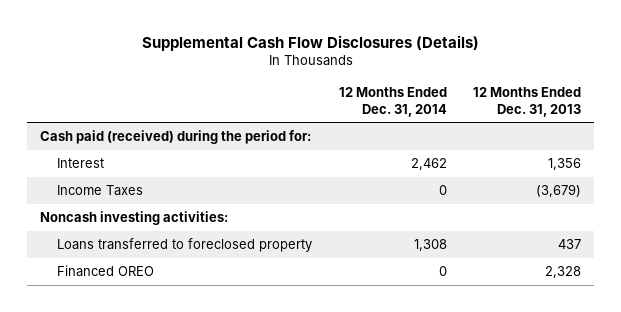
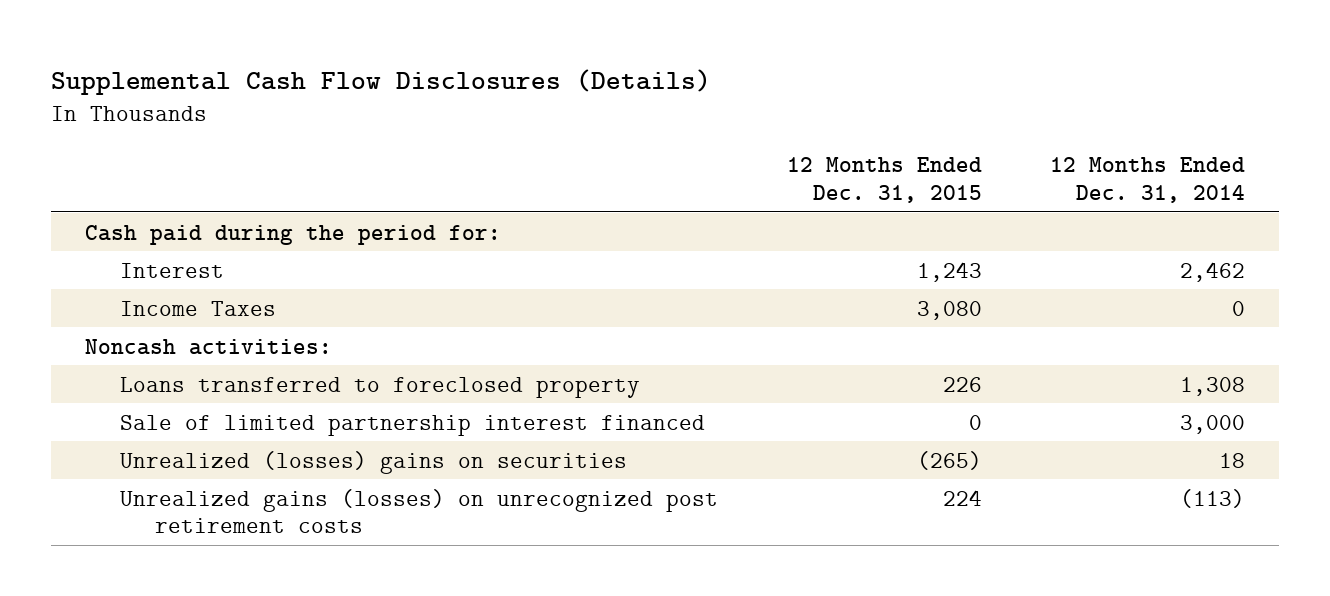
- | 12 Months Ended Dec. 31, 2014 | 12 Months Ended Dec. 31, 2013
+ | 12 Months Ended Dec. 31, 2015 | 12 Months Ended Dec. 31, 2014
- Cash paid (received) during the period for:
+ Cash paid during the period for:
- Noncash investing activities:
+ Noncash activities:
- Financed OREO | 0 | 2,328
+ Sale of limited partnership interest financed | 0 | 3,000
+ Unrealized (losses) gains on securities | (265) | 18
+ Unrealized gains (losses) on unrecognized post retirement costs | 224 | (113)

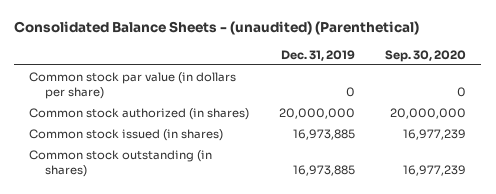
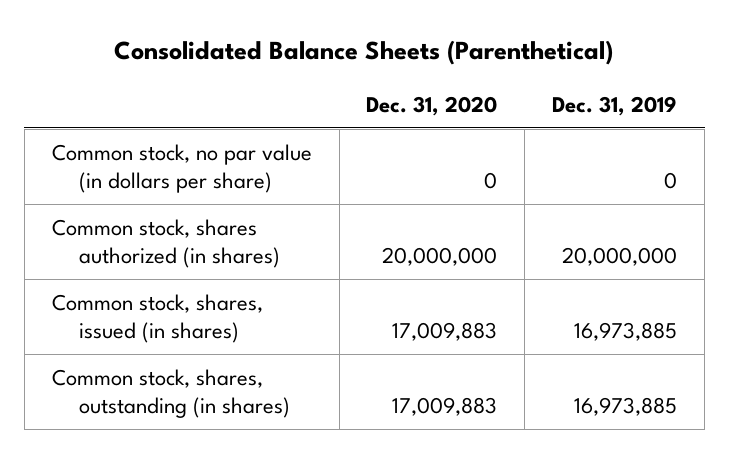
- Consolidated Balance Sheets - (unaudited) (Parenthetical)
+ Consolidated Balance Sheets (Parenthetical)
- | Dec. 31, 2019 | Sep. 30, 2020
+ | Dec. 31, 2020 | Dec. 31, 2019
- Common stock par value (in dollars per share) | 0 | 0
- Common stock authorized (in shares) | 20,000,000 | 20,000,000
- Common stock issued (in shares) | 16,973,885 | 16,977,239
- Common stock outstanding (in shares) | 16,973,885 | 16,977,239
+ Common stock, no par value (in dollars per share) | 0 | 0
+ Common stock, shares authorized (in shares) | 20,000,000 | 20,000,000
+ Common stock, shares, issued (in shares) | 17,009,883 | 16,973,885
+ Common stock, shares, outstanding (in shares) | 17,009,883 | 16,973,885

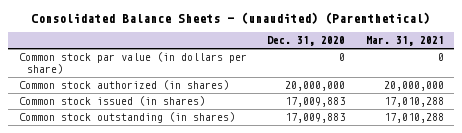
- Consolidated Balance Sheets (Parenthetical)
+ Consolidated Balance Sheets - (unaudited) (Parenthetical)
- | Dec. 31, 2020 | Dec. 31, 2019
+ | Dec. 31, 2020 | Mar. 31, 2021
- Common stock, no par value (in dollars per share) | 0 | 0
- Common stock, shares authorized (in shares) | 20,000,000 | 20,000,000
- Common stock, shares, issued (in shares) | 17,009,883 | 16,973,885
- Common stock, shares, outstanding (in shares) | 17,009,883 | 16,973,885
+ Common stock par value (in dollars per share) | 0 | 0
+ Common stock authorized (in shares) | 20,000,000 | 20,000,000
+ Common stock issued (in shares) | 17,009,883 | 17,010,288
+ Common stock outstanding (in shares) | 17,009,883 | 17,010,288

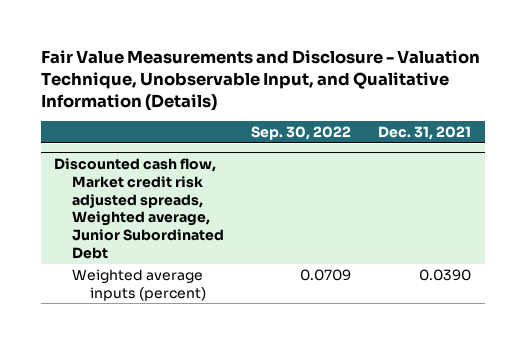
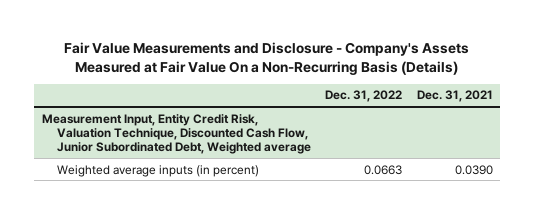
- Fair Value Measurements and Disclosure - Valuation Technique, Unobservable Input, and Qualitative Information (Details)
+ Fair Value Measurements and Disclosure - Company's Assets Measured at Fair Value On a Non-Recurring Basis (Details)
- | Sep. 30, 2022 | Dec. 31, 2021
+ | Dec. 31, 2022 | Dec. 31, 2021
- Discounted cash flow, Market credit risk adjusted spreads, Weighted average, Junior Subordinated Debt
- Weighted average inputs (percent) | 0.0709 | 0.0390
+ Measurement Input, Entity Credit Risk, Valuation Technique, Discounted Cash Flow, Junior Subordinated Debt, Weighted average
+ Weighted average inputs (in percent) | 0.0663 | 0.0390

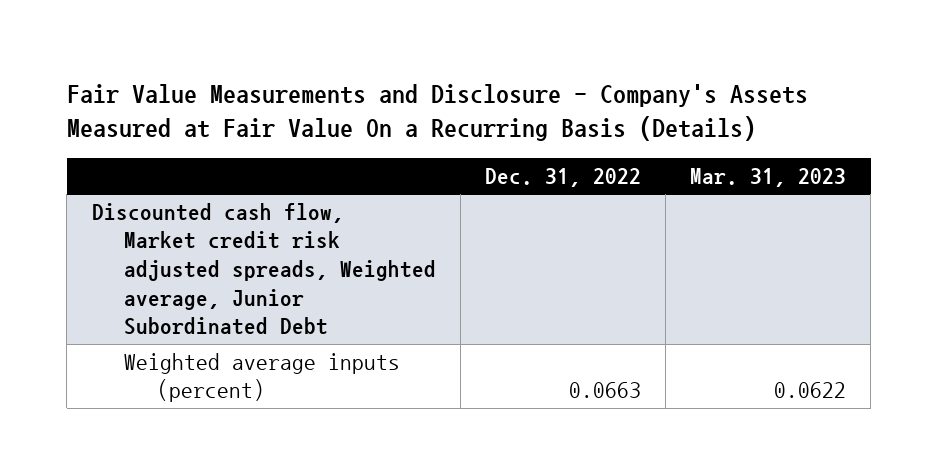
- Fair Value Measurements and Disclosure - Company's Assets Measured at Fair Value On a Non-Recurring Basis (Details)
+ Fair Value Measurements and Disclosure - Company's Assets Measured at Fair Value On a Recurring Basis (Details)
- | Dec. 31, 2022 | Dec. 31, 2021
+ | Dec. 31, 2022 | Mar. 31, 2023
- Measurement Input, Entity Credit Risk, Valuation Technique, Discounted Cash Flow, Junior Subordinated Debt, Weighted average
- Weighted average inputs (in percent) | 0.0663 | 0.0390
+ Discounted cash flow, Market credit risk adjusted spreads, Weighted average, Junior Subordinated Debt
+ Weighted average inputs (percent) | 0.0663 | 0.0622

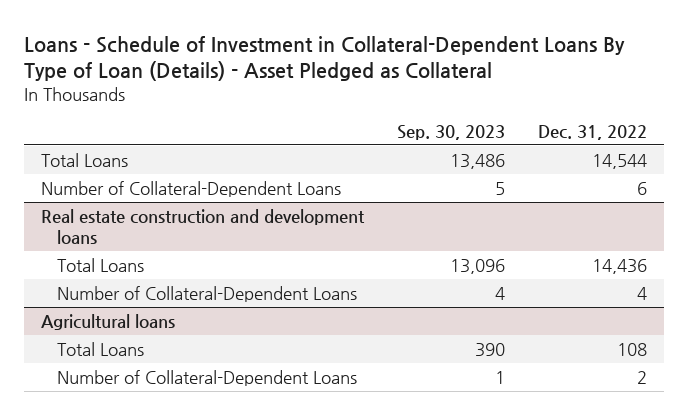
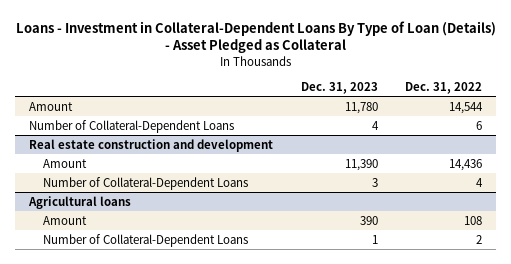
- Loans - Schedule of Investment in Collateral-Dependent Loans By Type of Loan (Details) - Asset Pledged as Collateral
+ Loans - Investment in Collateral-Dependent Loans By Type of Loan (Details) - Asset Pledged as Collateral
- | Sep. 30, 2023 | Dec. 31, 2022
+ | Dec. 31, 2023 | Dec. 31, 2022
- Total Loans | 13,486 | 14,544
+ Amount | 11,780 | 14,544
- Real estate construction and development loans
- Total Loans | 13,096 | 14,436
+ Real estate construction and development
+ Amount | 11,390 | 14,436
@ Agricultural loans
- Total Loans | 390 | 108
+ Amount | 390 | 108

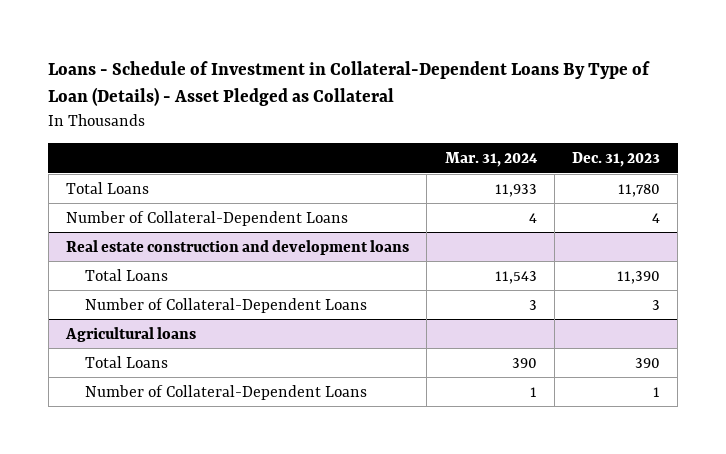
- Loans - Investment in Collateral-Dependent Loans By Type of Loan (Details) - Asset Pledged as Collateral
+ Loans - Schedule of Investment in Collateral-Dependent Loans By Type of Loan (Details) - Asset Pledged as Collateral
- | Dec. 31, 2023 | Dec. 31, 2022
+ | Mar. 31, 2024 | Dec. 31, 2023
- Amount | 11,780 | 14,544
+ Total Loans | 11,933 | 11,780
- Real estate construction and development
- Amount | 11,390 | 14,436
+ Real estate construction and development loans
+ Total Loans | 11,543 | 11,390
@ Agricultural loans
- Amount | 390 | 108
+ Total Loans | 390 | 390

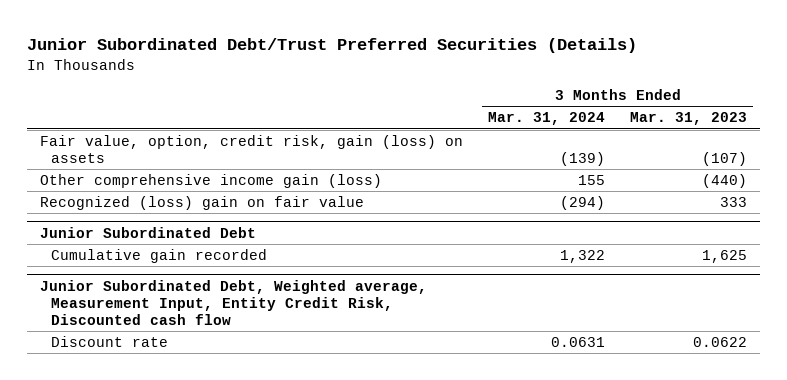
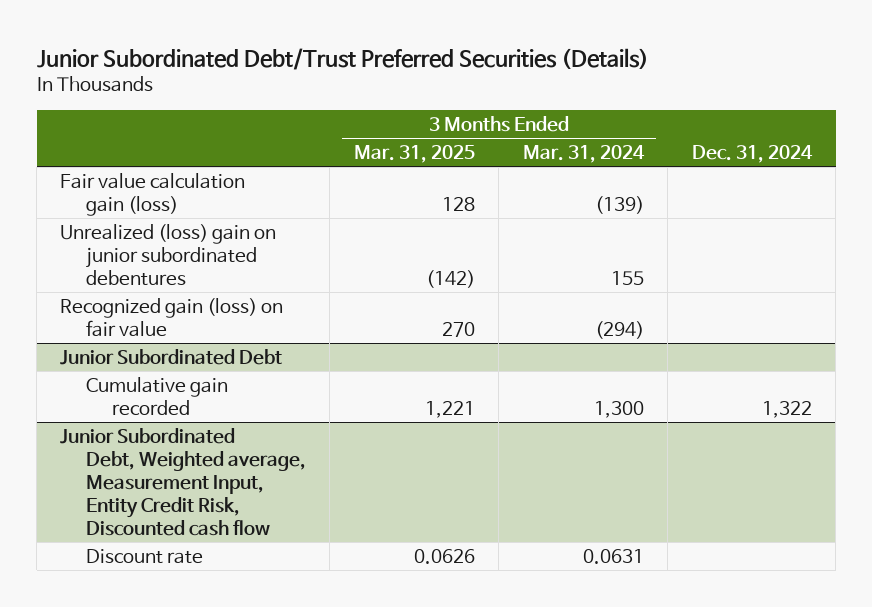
- | 3 Months Ended Mar. 31, 2024 | 3 Months Ended Mar. 31, 2023
+ | 3 Months Ended Mar. 31, 2025 | 3 Months Ended Mar. 31, 2024 | Dec. 31, 2024
- Fair value, option, credit risk, gain (loss) on assets | (139) | (107)
- Other comprehensive income gain (loss) | 155 | (440)
- Recognized (loss) gain on fair value | (294) | 333
+ Fair value calculation gain (loss) | 128 | (139) |
+ Unrealized (loss) gain on junior subordinated debentures | (142) | 155 |
+ Recognized gain (loss) on fair value | 270 | (294) |
@ Junior Subordinated Debt
- Cumulative gain recorded | 1,322 | 1,625
+ Cumulative gain recorded | 1,221 | 1,300 | 1,322

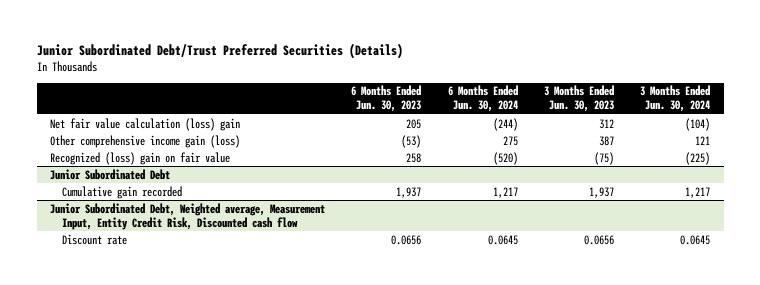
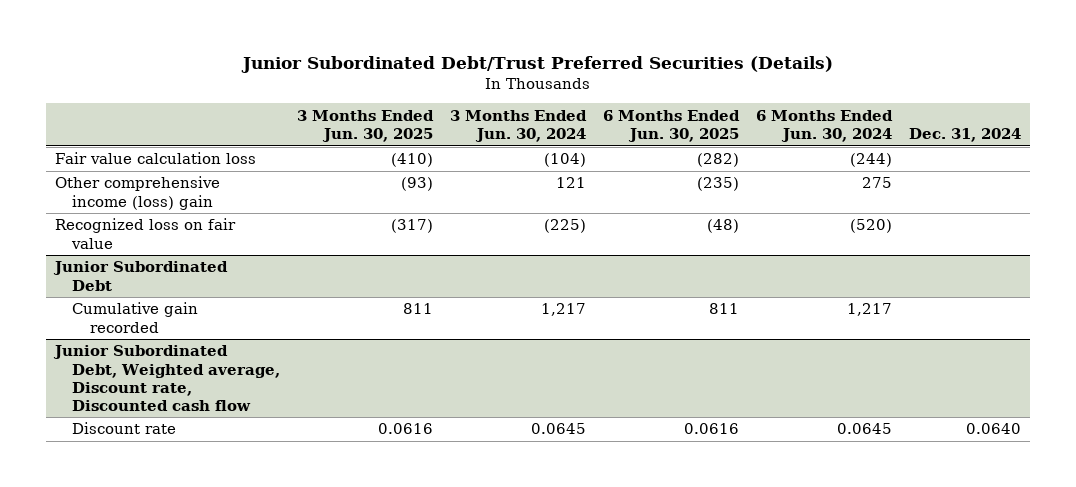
- | 6 Months Ended Jun. 30, 2023 | 6 Months Ended Jun. 30, 2024 | 3 Months Ended Jun. 30, 2023 | 3 Months Ended Jun. 30, 2024
+ | 3 Months Ended Jun. 30, 2025 | 3 Months Ended Jun. 30, 2024 | 6 Months Ended Jun. 30, 2025 | 6 Months Ended Jun. 30, 2024 | Dec. 31, 2024
- Net fair value calculation (loss) gain | 205 | (244) | 312 | (104)
- Other comprehensive income gain (loss) | (53) | 275 | 387 | 121
- Recognized (loss) gain on fair value | 258 | (520) | (75) | (225)
+ Fair value calculation loss | (410) | (104) | (282) | (244) |
+ Other comprehensive income (loss) gain | (93) | 121 | (235) | 275 |
+ Recognized loss on fair value | (317) | (225) | (48) | (520) |
- Junior Subordinated Debt, Weighted average, Measurement Input, Entity Credit Risk, Discounted cash flow
+ Junior Subordinated Debt, Weighted average, Discount rate, Discounted cash flow

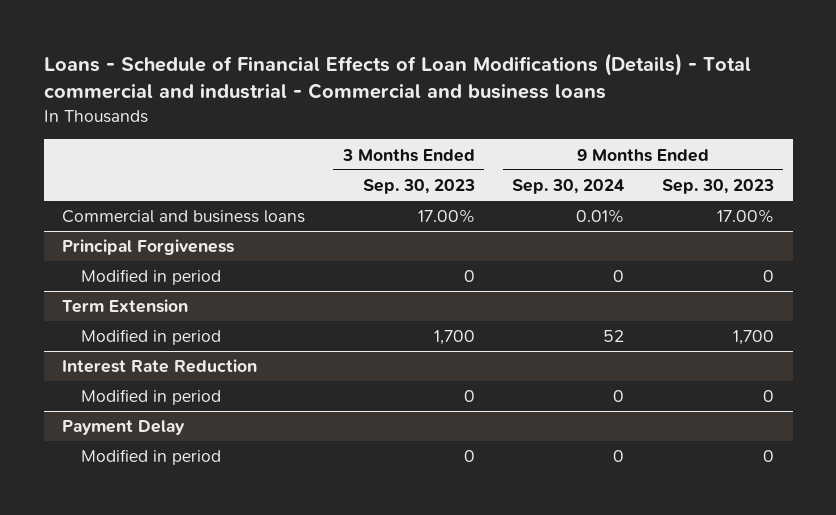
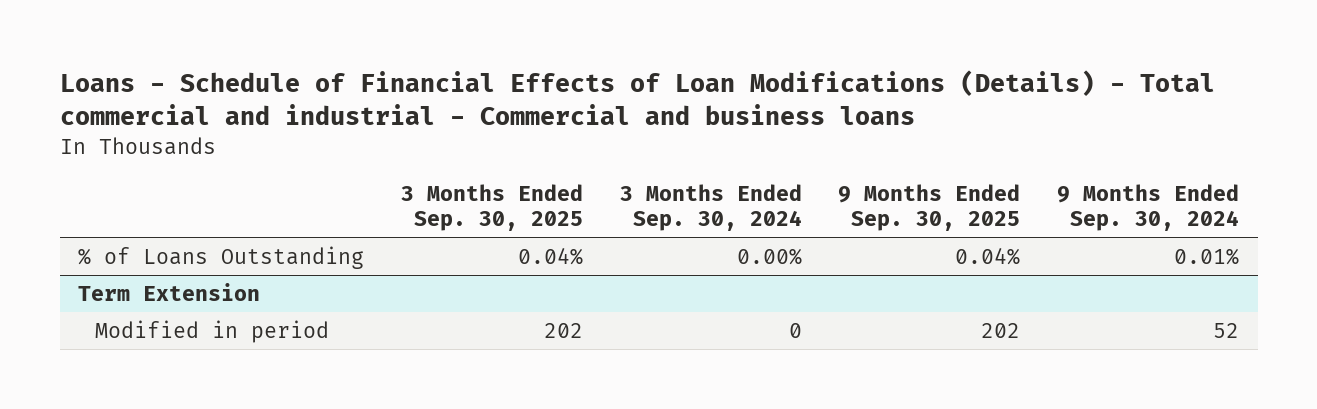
- | 3 Months Ended Sep. 30, 2023 | 9 Months Ended Sep. 30, 2024 | 9 Months Ended Sep. 30, 2023
+ | 3 Months Ended Sep. 30, 2025 | 3 Months Ended Sep. 30, 2024 | 9 Months Ended Sep. 30, 2025 | 9 Months Ended Sep. 30, 2024
- Commercial and business loans | 17.00% | 0.01% | 17.00%
- Principal Forgiveness
- Modified in period | 0 | 0 | 0
+ % of Loans Outstanding | 0.04% | 0.00% | 0.04% | 0.01%
- Interest Rate Reduction
- Modified in period | 0 | 0 | 0
- Payment Delay
- Modified in period | 0 | 0 | 0

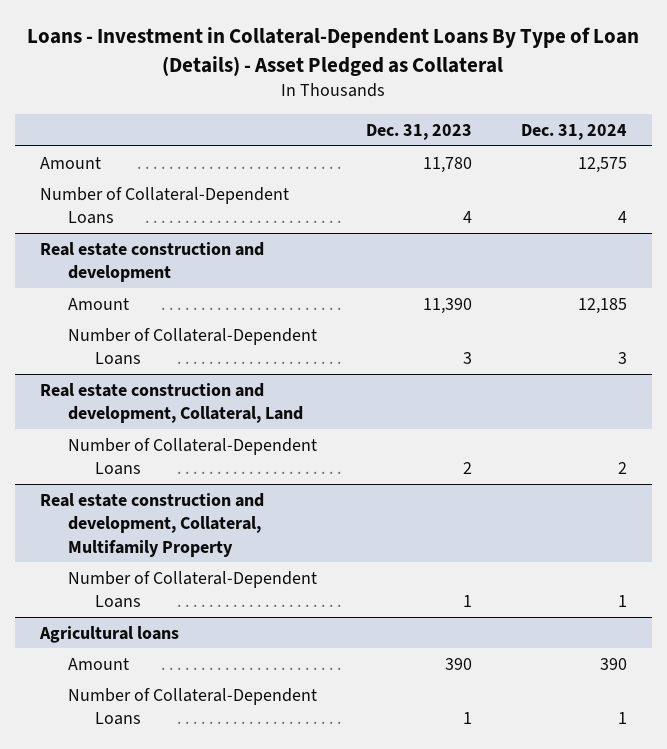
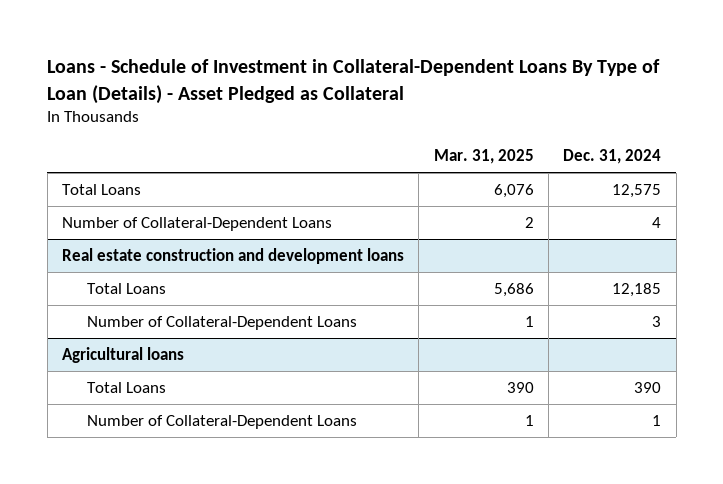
- Loans - Investment in Collateral-Dependent Loans By Type of Loan (Details) - Asset Pledged as Collateral
+ Loans - Schedule of Investment in Collateral-Dependent Loans By Type of Loan (Details) - Asset Pledged as Collateral
- | Dec. 31, 2023 | Dec. 31, 2024
+ | Mar. 31, 2025 | Dec. 31, 2024
- Amount | 11,780 | 12,575
+ Total Loans | 6,076 | 12,575
- Real estate construction and development
- Amount | 11,390 | 12,185
+ Real estate construction and development loans
+ Total Loans | 5,686 | 12,185
- Real estate construction and development, Collateral, Land
- Number of Collateral-Dependent Loans | 2 | 2
- Real estate construction and development, Collateral, Multifamily Property
- Number of Collateral-Dependent Loans | 1 | 1
@ Agricultural loans
- Amount | 390 | 390
+ Total Loans | 390 | 390

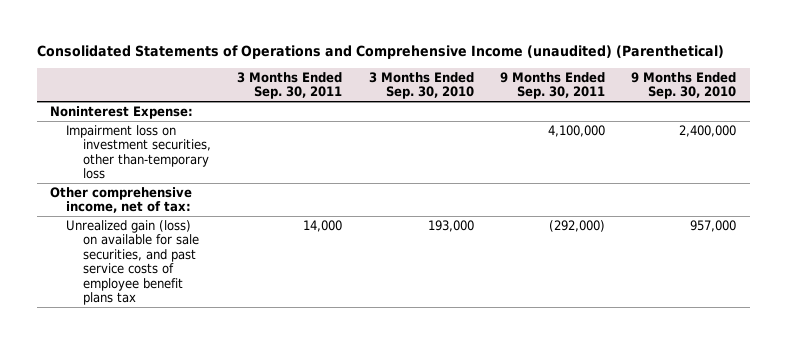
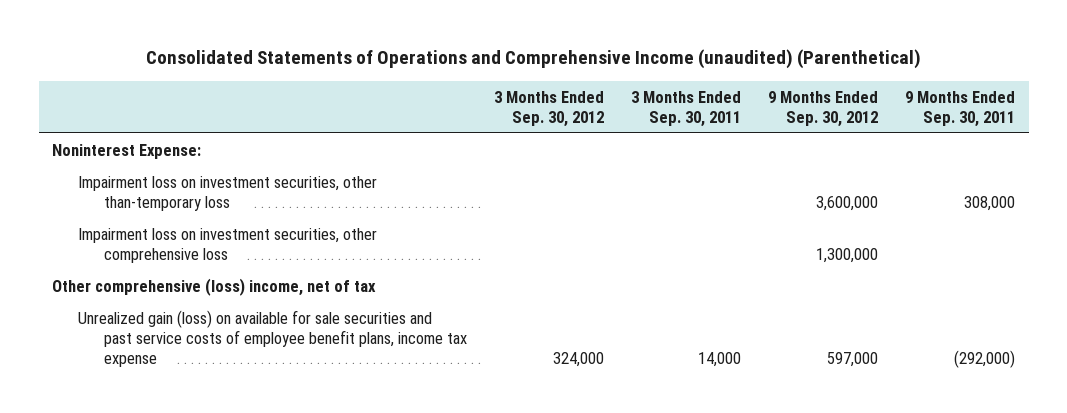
- | 3 Months Ended Sep. 30, 2011 | 3 Months Ended Sep. 30, 2010 | 9 Months Ended Sep. 30, 2011 | 9 Months Ended Sep. 30, 2010
+ | 3 Months Ended Sep. 30, 2012 | 3 Months Ended Sep. 30, 2011 | 9 Months Ended Sep. 30, 2012 | 9 Months Ended Sep. 30, 2011
- Impairment loss on investment securities, other than-temporary loss | | | 4,100,000 | 2,400,000
- Other comprehensive income, net of tax:
- Unrealized gain (loss) on available for sale securities, and past service costs of employee benefit plans tax | 14,000 | 193,000 | (292,000) | 957,000
+ Impairment loss on investment securities, other than-temporary loss | | | 3,600,000 | 308,000
+ Impairment loss on investment securities, other comprehensive loss | | | 1,300,000 |
+ Other comprehensive (loss) income, net of tax
+ Unrealized gain (loss) on available for sale securities and past service costs of employee benefit plans, income tax expense | 324,000 | 14,000 | 597,000 | (292,000)

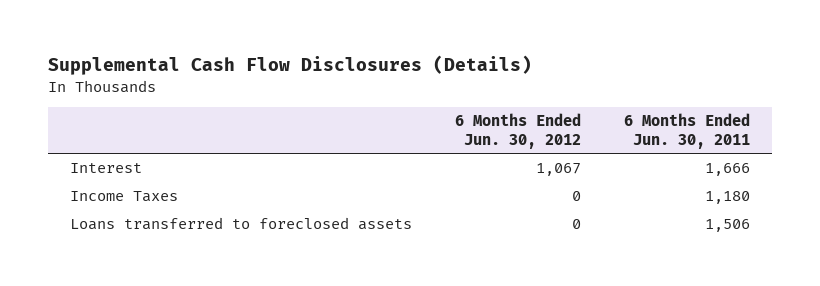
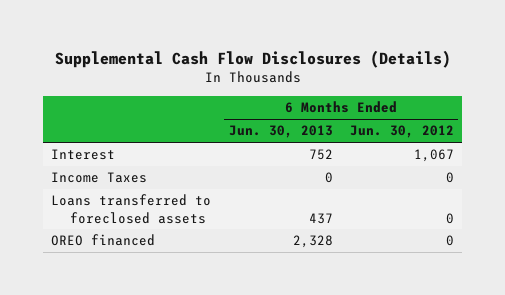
- | 6 Months Ended Jun. 30, 2012 | 6 Months Ended Jun. 30, 2011
+ | 6 Months Ended Jun. 30, 2013 | 6 Months Ended Jun. 30, 2012
+ OREO financed | 2,328 | 0

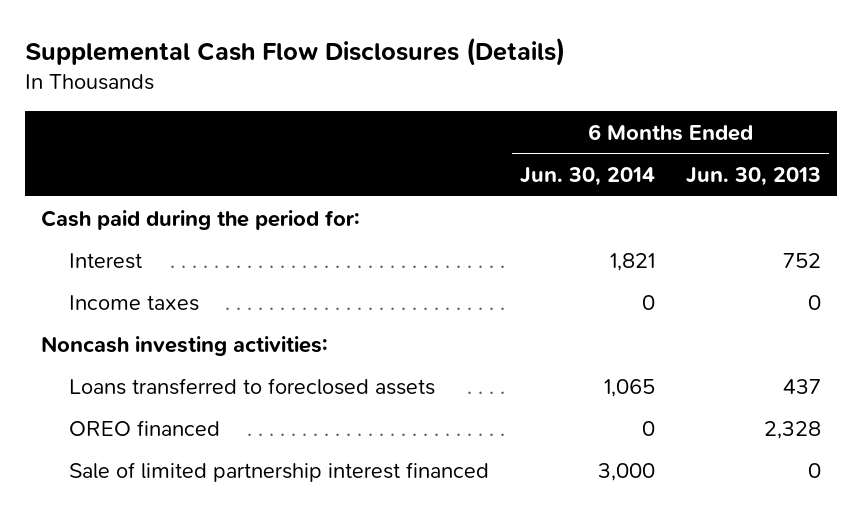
- | 6 Months Ended Jun. 30, 2013 | 6 Months Ended Jun. 30, 2012
+ | 6 Months Ended Jun. 30, 2014 | 6 Months Ended Jun. 30, 2013
+ Cash paid during the period for:
- Income Taxes | 0 | 0
+ Income taxes | 0 | 0
+ Noncash investing activities:
+ Sale of limited partnership interest financed | 3,000 | 0

